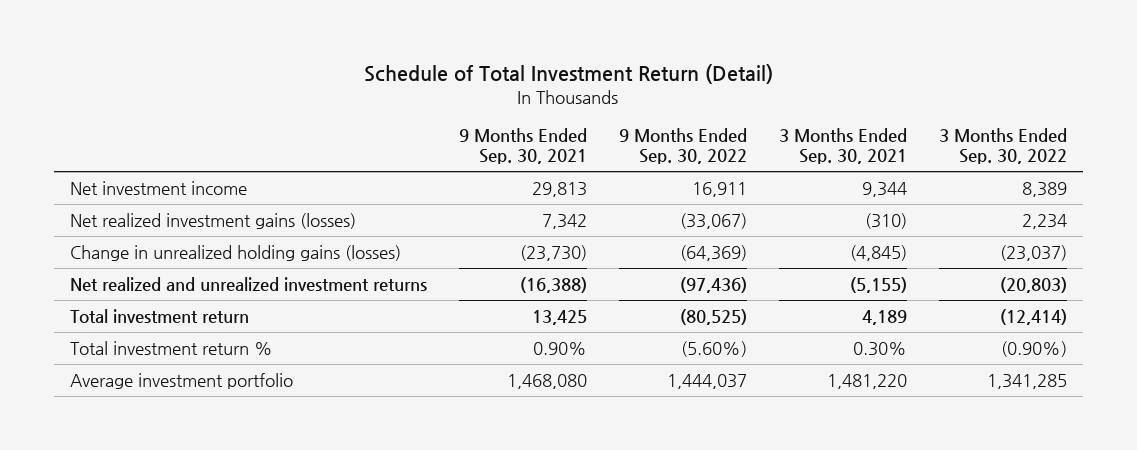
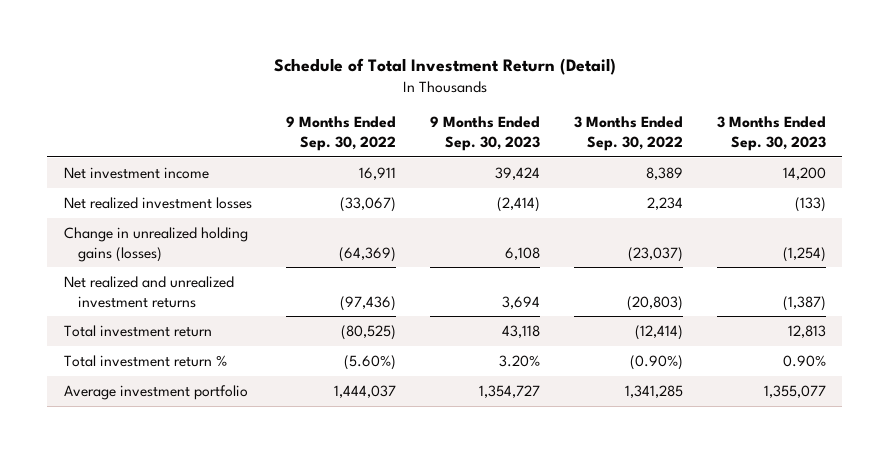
- | 9 Months Ended Sep. 30, 2021 | 9 Months Ended Sep. 30, 2022 | 3 Months Ended Sep. 30, 2021 | 3 Months Ended Sep. 30, 2022
+ | 9 Months Ended Sep. 30, 2022 | 9 Months Ended Sep. 30, 2023 | 3 Months Ended Sep. 30, 2022 | 3 Months Ended Sep. 30, 2023
- Net realized investment gains (losses) | 7,342 | (33,067) | (310) | 2,234
+ Net realized investment losses | (33,067) | (2,414) | 2,234 | (133)

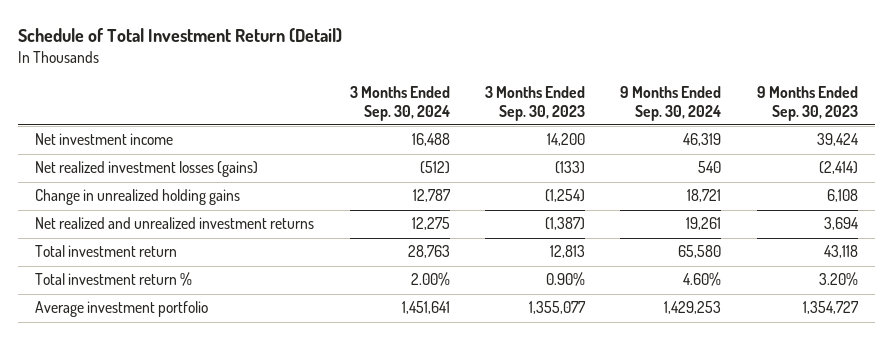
- | 9 Months Ended Sep. 30, 2022 | 9 Months Ended Sep. 30, 2023 | 3 Months Ended Sep. 30, 2022 | 3 Months Ended Sep. 30, 2023
+ | 3 Months Ended Sep. 30, 2024 | 3 Months Ended Sep. 30, 2023 | 9 Months Ended Sep. 30, 2024 | 9 Months Ended Sep. 30, 2023
- Net realized investment losses | (33,067) | (2,414) | 2,234 | (133)
- Change in unrealized holding gains (losses) | (64,369) | 6,108 | (23,037) | (1,254)
+ Net realized investment losses (gains) | (512) | (133) | 540 | (2,414)
+ Change in unrealized holding gains | 12,787 | (1,254) | 18,721 | 6,108

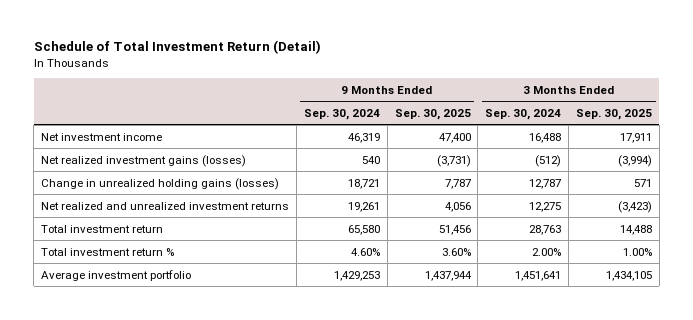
- | 3 Months Ended Sep. 30, 2024 | 3 Months Ended Sep. 30, 2023 | 9 Months Ended Sep. 30, 2024 | 9 Months Ended Sep. 30, 2023
+ | 9 Months Ended Sep. 30, 2024 | 9 Months Ended Sep. 30, 2025 | 3 Months Ended Sep. 30, 2024 | 3 Months Ended Sep. 30, 2025
- Net realized investment losses (gains) | (512) | (133) | 540 | (2,414)
- Change in unrealized holding gains | 12,787 | (1,254) | 18,721 | 6,108
+ Net realized investment gains (losses) | 540 | (3,731) | (512) | (3,994)
+ Change in unrealized holding gains (losses) | 18,721 | 7,787 | 12,787 | 571

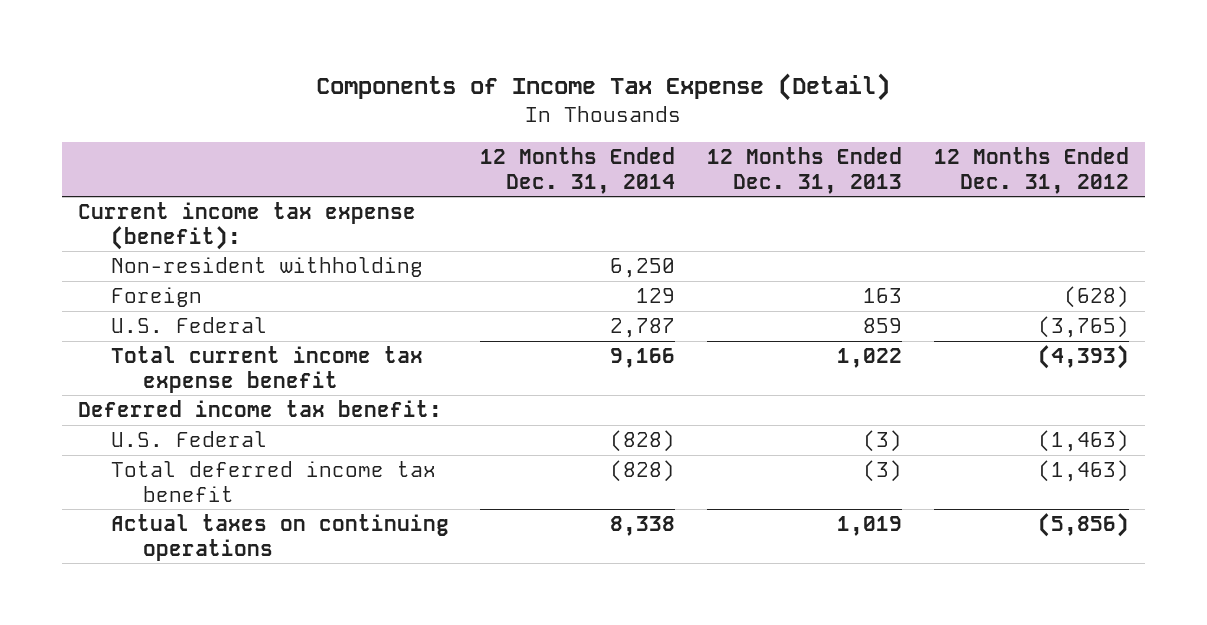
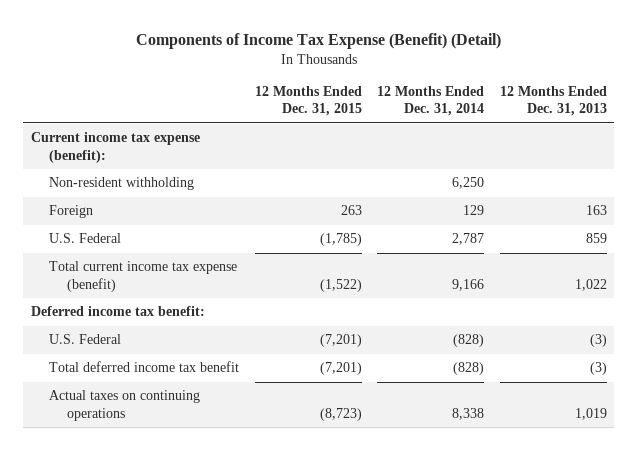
- Components of Income Tax Expense (Detail)
+ Components of Income Tax Expense (Benefit) (Detail)
- | 12 Months Ended Dec. 31, 2014 | 12 Months Ended Dec. 31, 2013 | 12 Months Ended Dec. 31, 2012
+ | 12 Months Ended Dec. 31, 2015 | 12 Months Ended Dec. 31, 2014 | 12 Months Ended Dec. 31, 2013
- Total current income tax expense benefit | 9,166 | 1,022 | (4,393)
+ Total current income tax expense (benefit) | (1,522) | 9,166 | 1,022

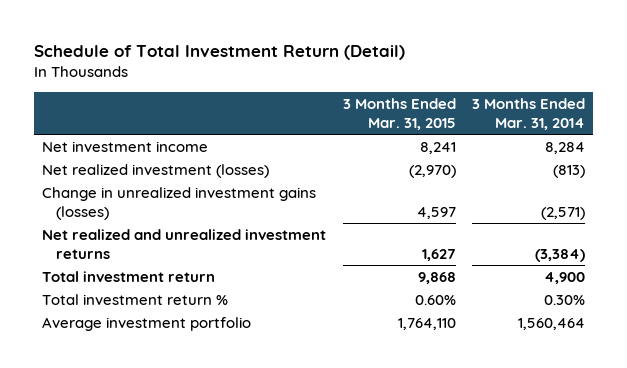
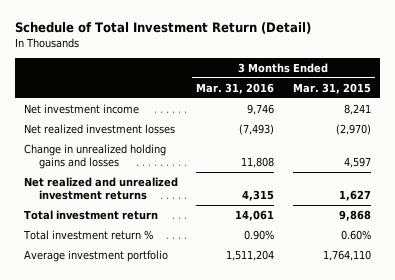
- | 3 Months Ended Mar. 31, 2015 | 3 Months Ended Mar. 31, 2014
+ | 3 Months Ended Mar. 31, 2016 | 3 Months Ended Mar. 31, 2015
- Net realized investment (losses) | (2,970) | (813)
- Change in unrealized investment gains (losses) | 4,597 | (2,571)
+ Net realized investment losses | (7,493) | (2,970)
+ Change in unrealized holding gains and losses | 11,808 | 4,597

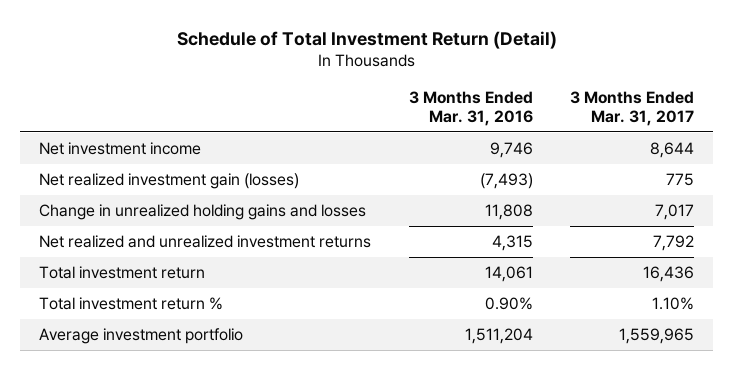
- | 3 Months Ended Mar. 31, 2016 | 3 Months Ended Mar. 31, 2015
+ | 3 Months Ended Mar. 31, 2016 | 3 Months Ended Mar. 31, 2017
- Net realized investment losses | (7,493) | (2,970)
+ Net realized investment gain (losses) | (7,493) | 775

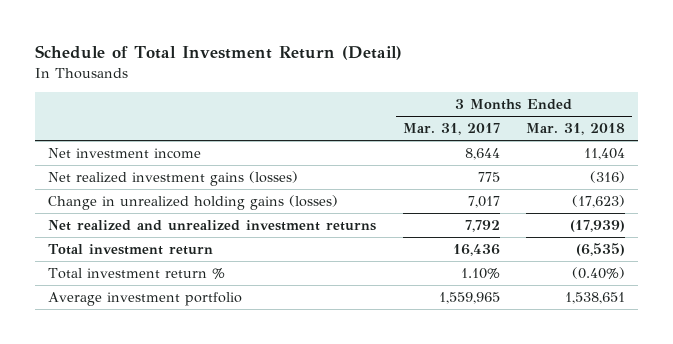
- | 3 Months Ended Mar. 31, 2016 | 3 Months Ended Mar. 31, 2017
+ | 3 Months Ended Mar. 31, 2017 | 3 Months Ended Mar. 31, 2018
- Net realized investment gain (losses) | (7,493) | 775
- Change in unrealized holding gains and losses | 11,808 | 7,017
+ Net realized investment gains (losses) | 775 | (316)
+ Change in unrealized holding gains (losses) | 7,017 | (17,623)

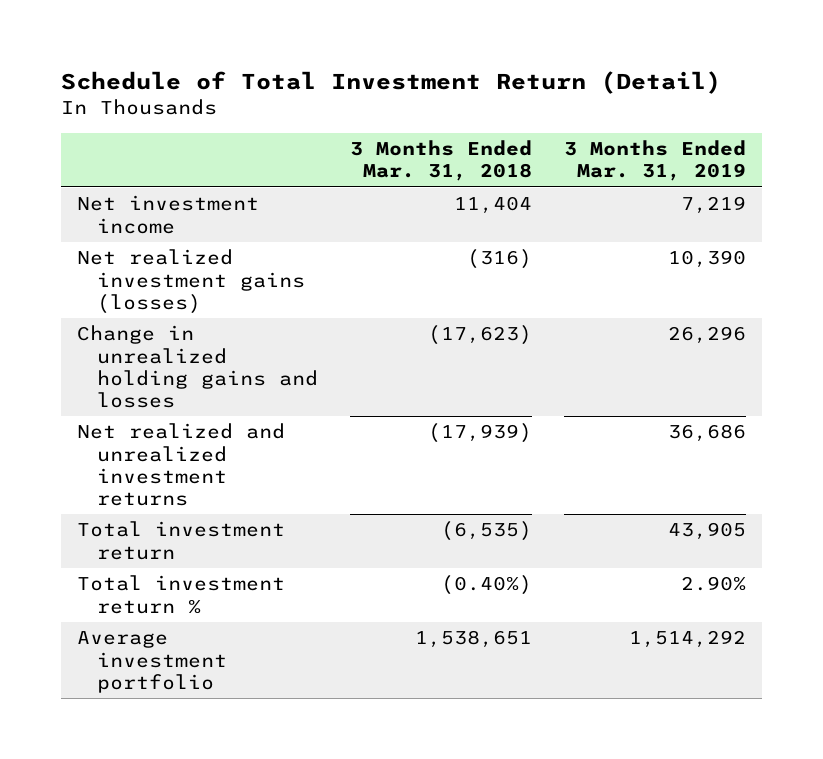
- | 3 Months Ended Mar. 31, 2017 | 3 Months Ended Mar. 31, 2018
+ | 3 Months Ended Mar. 31, 2018 | 3 Months Ended Mar. 31, 2019
- Change in unrealized holding gains (losses) | 7,017 | (17,623)
+ Change in unrealized holding gains and losses | (17,623) | 26,296

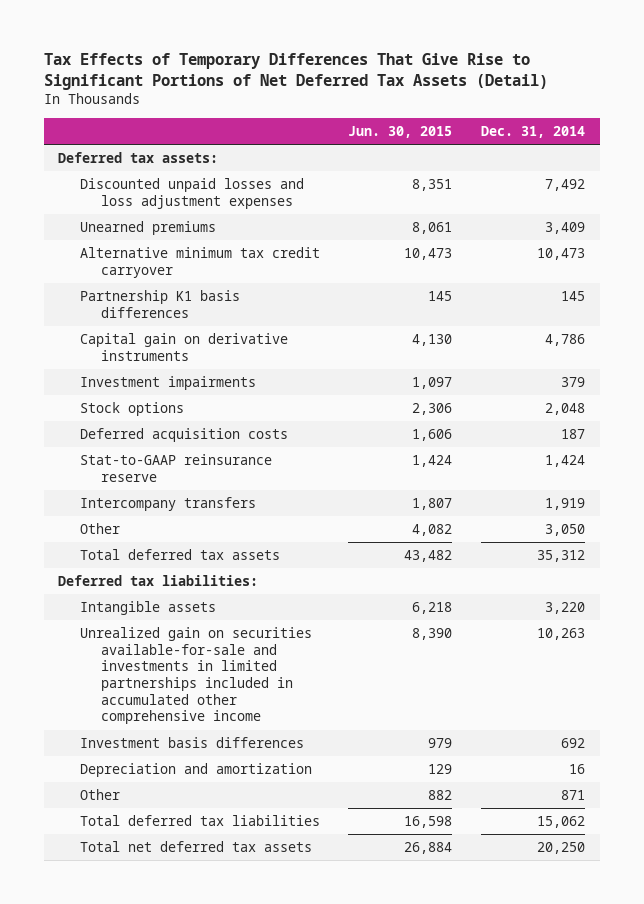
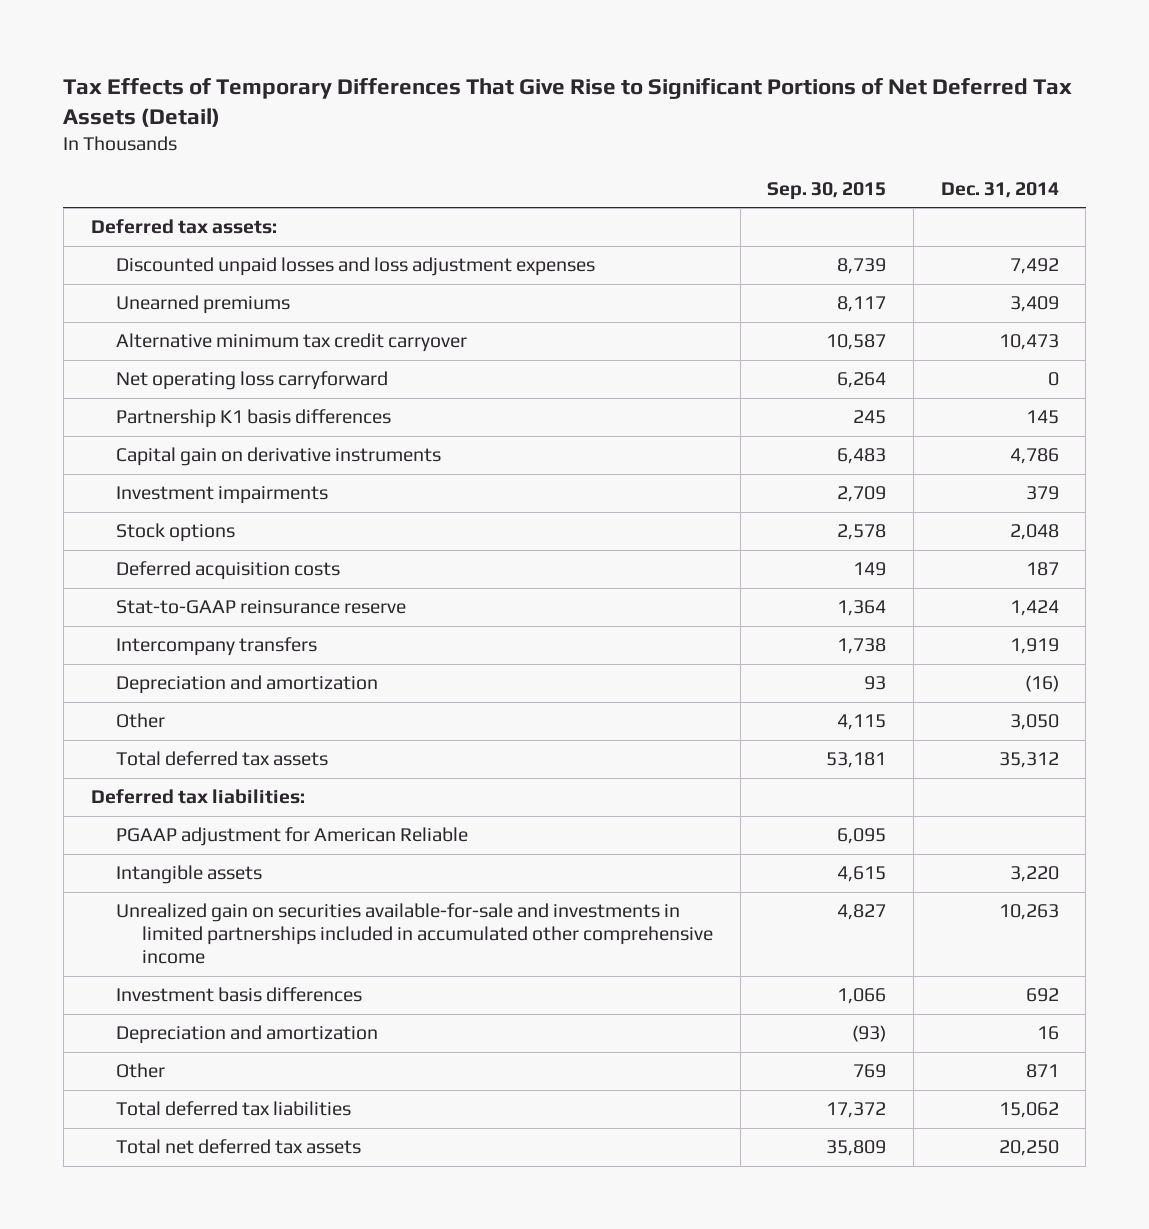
- | Jun. 30, 2015 | Dec. 31, 2014
+ | Sep. 30, 2015 | Dec. 31, 2014
+ Net operating loss carryforward | 6,264 | 0
+ Depreciation and amortization | 93 | (16)
+ PGAAP adjustment for American Reliable | 6,095 |

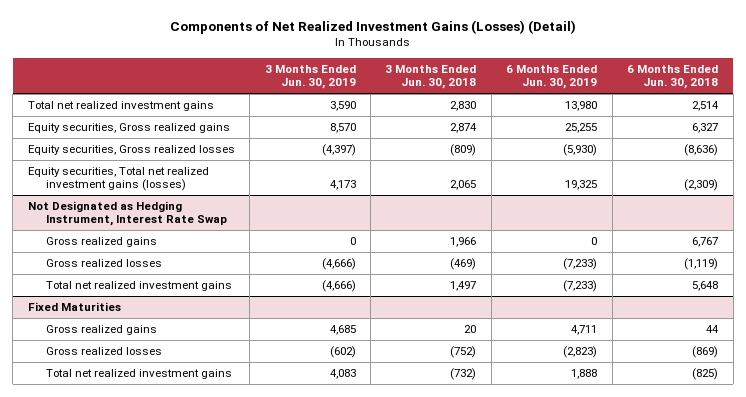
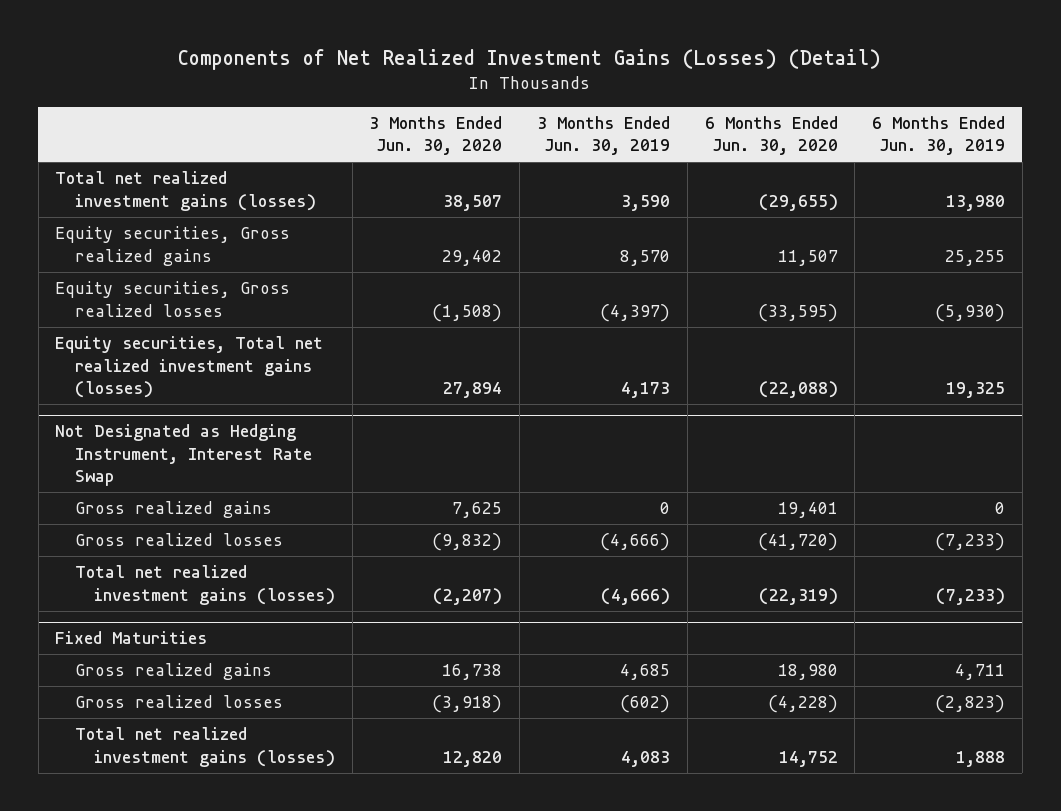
- | 3 Months Ended Jun. 30, 2019 | 3 Months Ended Jun. 30, 2018 | 6 Months Ended Jun. 30, 2019 | 6 Months Ended Jun. 30, 2018
+ | 3 Months Ended Jun. 30, 2020 | 3 Months Ended Jun. 30, 2019 | 6 Months Ended Jun. 30, 2020 | 6 Months Ended Jun. 30, 2019
- Total net realized investment gains | 3,590 | 2,830 | 13,980 | 2,514
+ Total net realized investment gains (losses) | 38,507 | 3,590 | (29,655) | 13,980
@ Not Designated as Hedging Instrument, Interest Rate Swap
- Total net realized investment gains | (4,666) | 1,497 | (7,233) | 5,648
+ Total net realized investment gains (losses) | (2,207) | (4,666) | (22,319) | (7,233)
@ Fixed Maturities
- Total net realized investment gains | 4,083 | (732) | 1,888 | (825)
+ Total net realized investment gains (losses) | 12,820 | 4,083 | 14,752 | 1,888

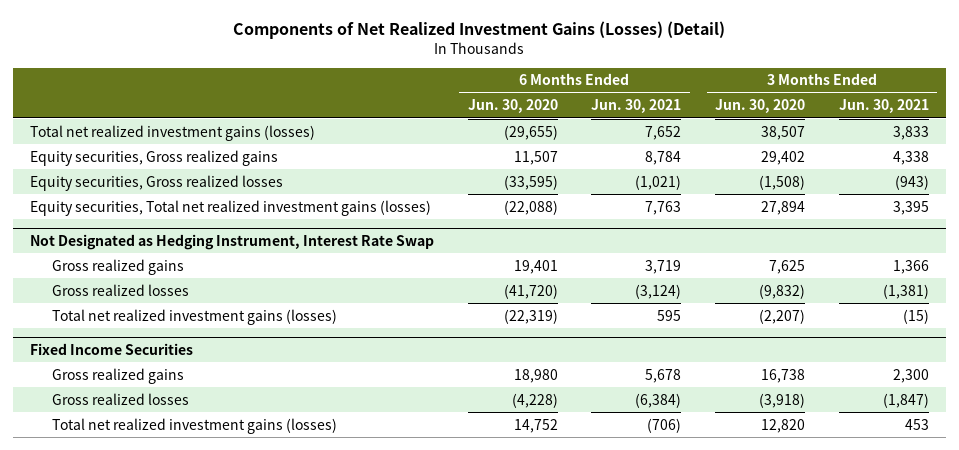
- | 3 Months Ended Jun. 30, 2020 | 3 Months Ended Jun. 30, 2019 | 6 Months Ended Jun. 30, 2020 | 6 Months Ended Jun. 30, 2019
+ | 6 Months Ended Jun. 30, 2020 | 6 Months Ended Jun. 30, 2021 | 3 Months Ended Jun. 30, 2020 | 3 Months Ended Jun. 30, 2021
- Fixed Maturities
+ Fixed Income Securities

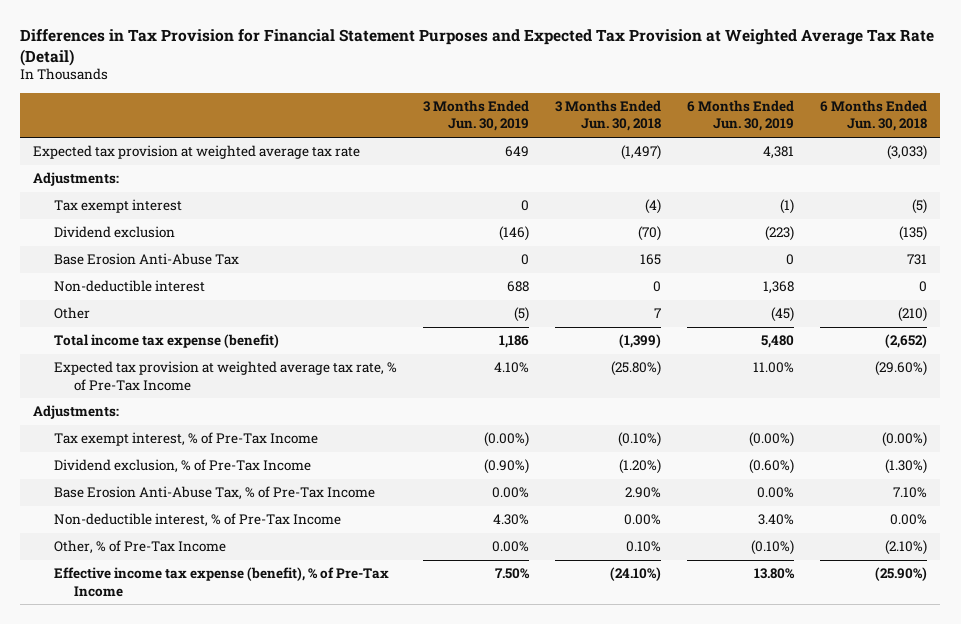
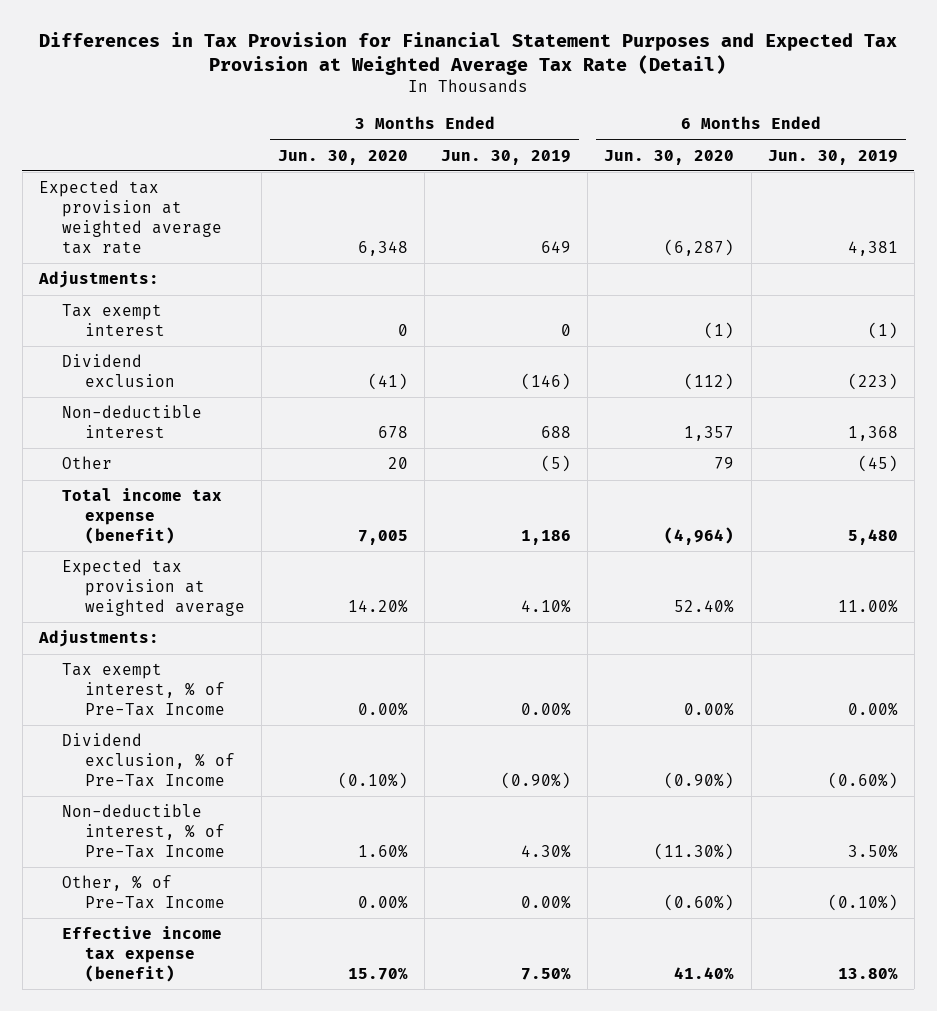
- | 3 Months Ended Jun. 30, 2019 | 3 Months Ended Jun. 30, 2018 | 6 Months Ended Jun. 30, 2019 | 6 Months Ended Jun. 30, 2018
+ | 3 Months Ended Jun. 30, 2020 | 3 Months Ended Jun. 30, 2019 | 6 Months Ended Jun. 30, 2020 | 6 Months Ended Jun. 30, 2019
- Base Erosion Anti-Abuse Tax | 0 | 165 | 0 | 731
- Expected tax provision at weighted average tax rate, % of Pre-Tax Income | 4.10% | (25.80%) | 11.00% | (29.60%)
+ Expected tax provision at weighted average | 14.20% | 4.10% | 52.40% | 11.00%
- Tax exempt interest, % of Pre-Tax Income | (0.00%) | (0.10%) | (0.00%) | (0.00%)
+ Tax exempt interest, % of Pre-Tax Income | 0.00% | 0.00% | 0.00% | 0.00%
- Base Erosion Anti-Abuse Tax, % of Pre-Tax Income | 0.00% | 2.90% | 0.00% | 7.10%
- Non-deductible interest, % of Pre-Tax Income | 4.30% | 0.00% | 3.40% | 0.00%
+ Non-deductible interest, % of Pre-Tax Income | 1.60% | 4.30% | (11.30%) | 3.50%
- Effective income tax expense (benefit), % of Pre-Tax Income | 7.50% | (24.10%) | 13.80% | (25.90%)
+ Effective income tax expense (benefit) | 15.70% | 7.50% | 41.40% | 13.80%

